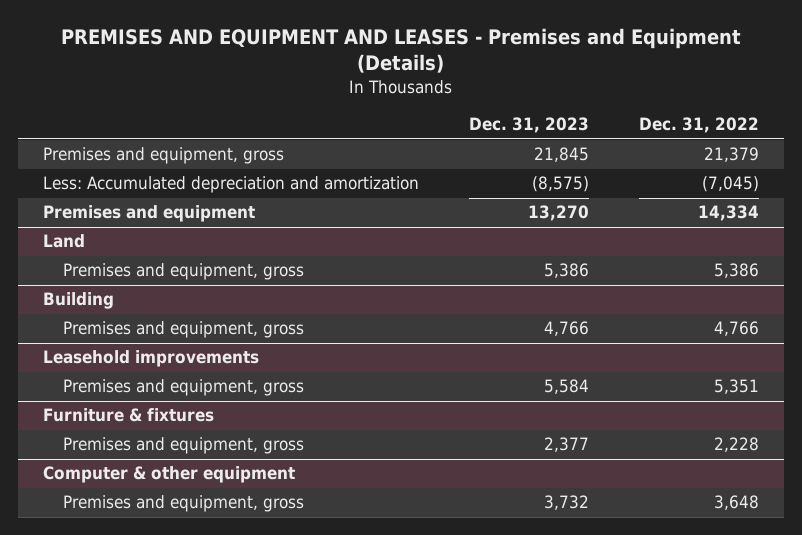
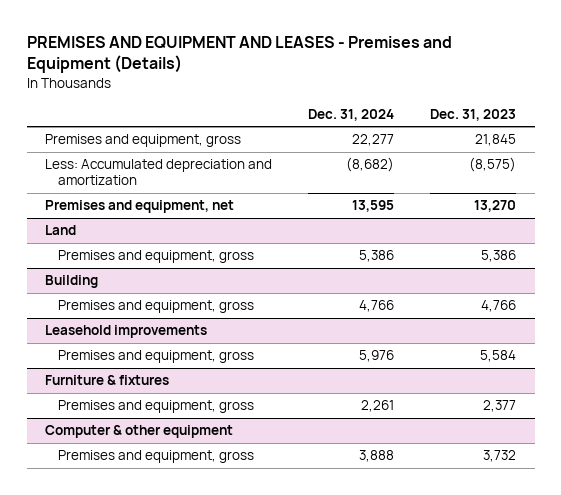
- | Dec. 31, 2023 | Dec. 31, 2022
+ | Dec. 31, 2024 | Dec. 31, 2023
- Premises and equipment | 13,270 | 14,334
+ Premises and equipment, net | 13,595 | 13,270

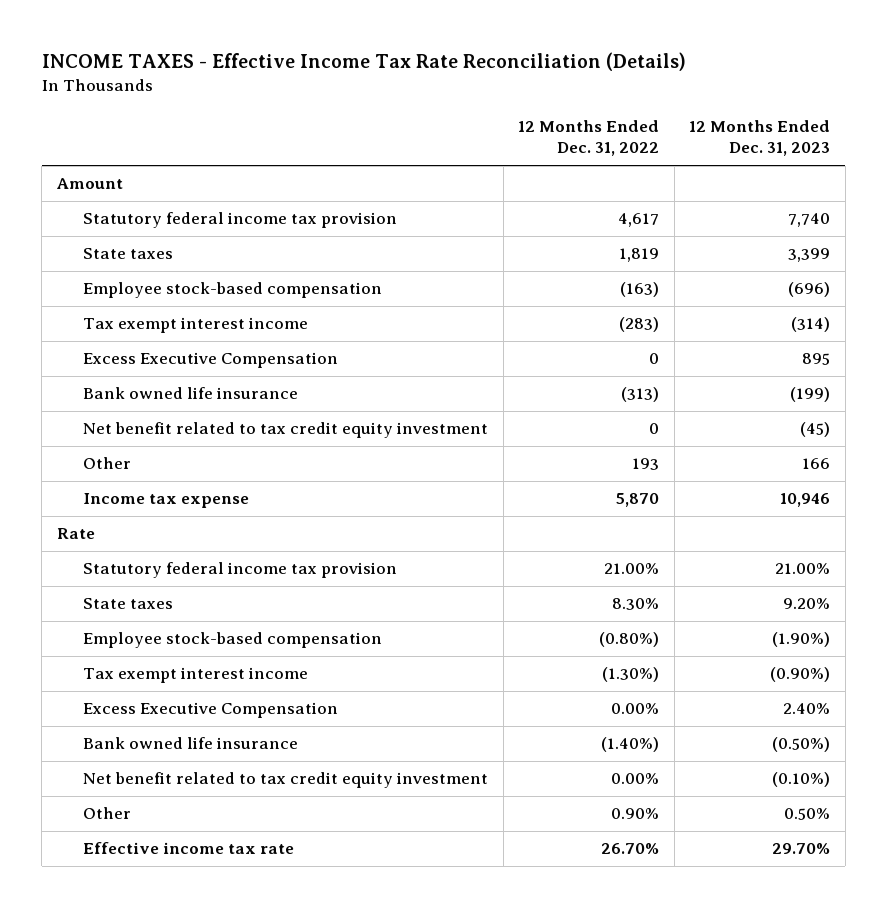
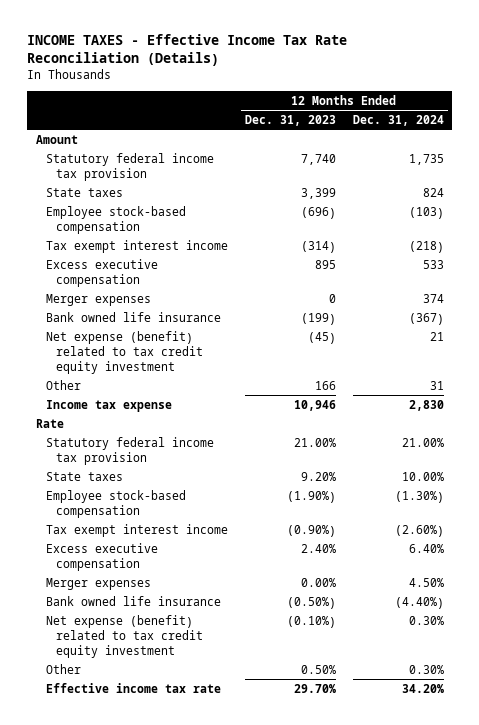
- | 12 Months Ended Dec. 31, 2022 | 12 Months Ended Dec. 31, 2023
+ | 12 Months Ended Dec. 31, 2023 | 12 Months Ended Dec. 31, 2024
- Excess Executive Compensation | 0 | 895
+ Excess executive compensation | 895 | 533
+ Merger expenses | 0 | 374
- Net benefit related to tax credit equity investment | 0 | (45)
+ Net expense (benefit) related to tax credit equity investment | (45) | 21
- Excess Executive Compensation | 0.00% | 2.40%
+ Excess executive compensation | 2.40% | 6.40%
+ Merger expenses | 0.00% | 4.50%
- Net benefit related to tax credit equity investment | 0.00% | (0.10%)
+ Net expense (benefit) related to tax credit equity investment | (0.10%) | 0.30%

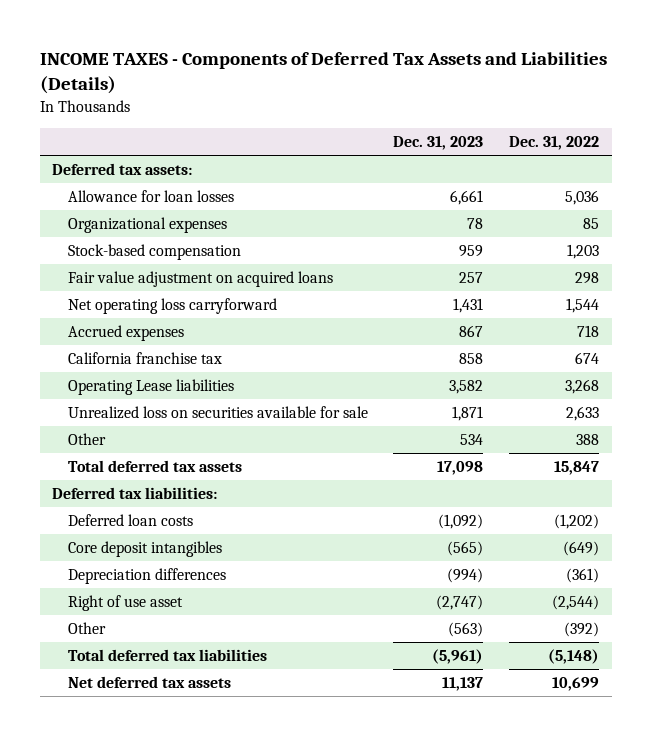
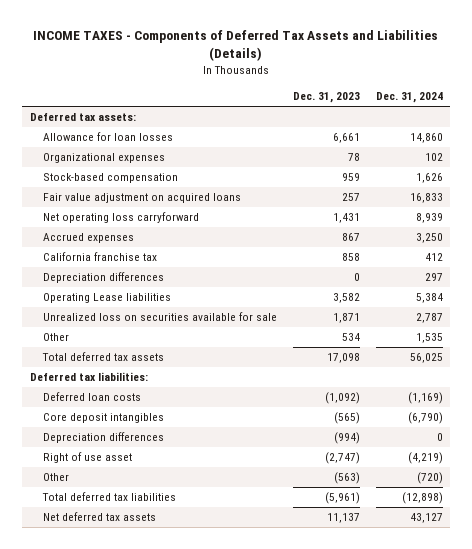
- | Dec. 31, 2023 | Dec. 31, 2022
+ | Dec. 31, 2023 | Dec. 31, 2024
+ Depreciation differences | 0 | 297

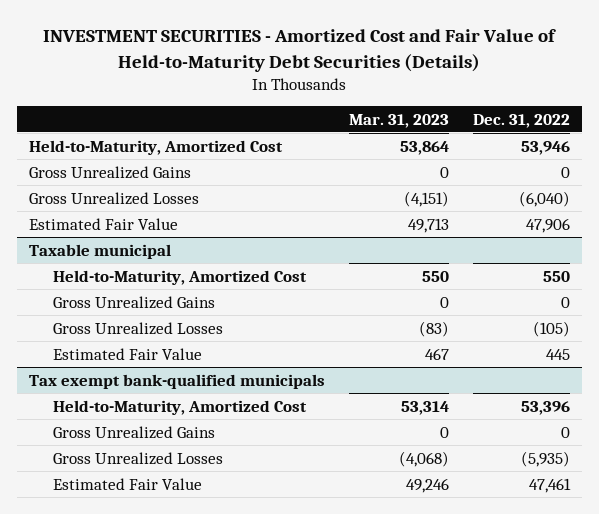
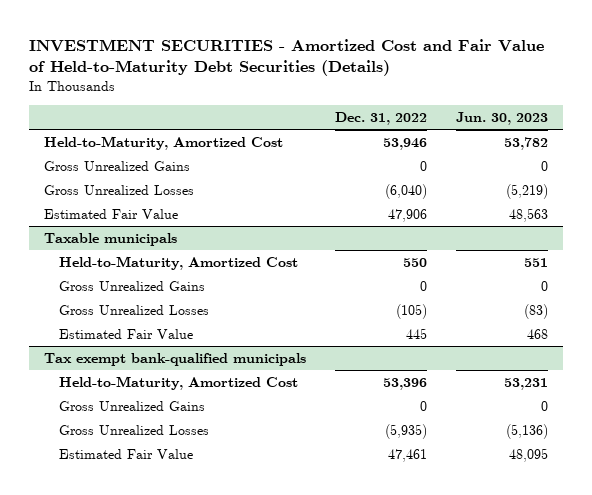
- | Mar. 31, 2023 | Dec. 31, 2022
+ | Dec. 31, 2022 | Jun. 30, 2023
- Taxable municipal
+ Taxable municipals

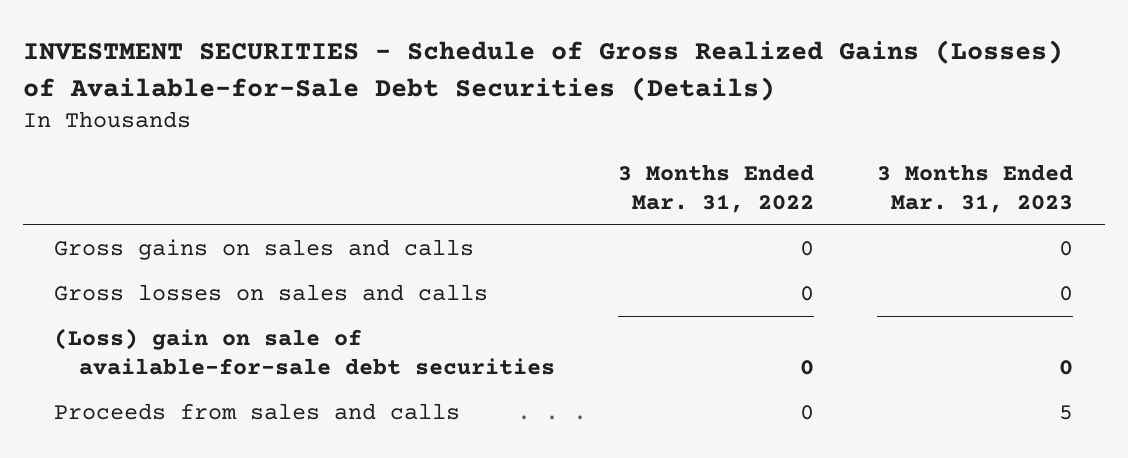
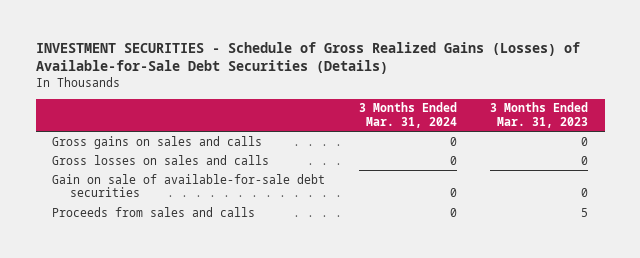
- | 3 Months Ended Mar. 31, 2022 | 3 Months Ended Mar. 31, 2023
+ | 3 Months Ended Mar. 31, 2024 | 3 Months Ended Mar. 31, 2023
- (Loss) gain on sale of available-for-sale debt securities | 0 | 0
+ Gain on sale of available-for-sale debt securities | 0 | 0

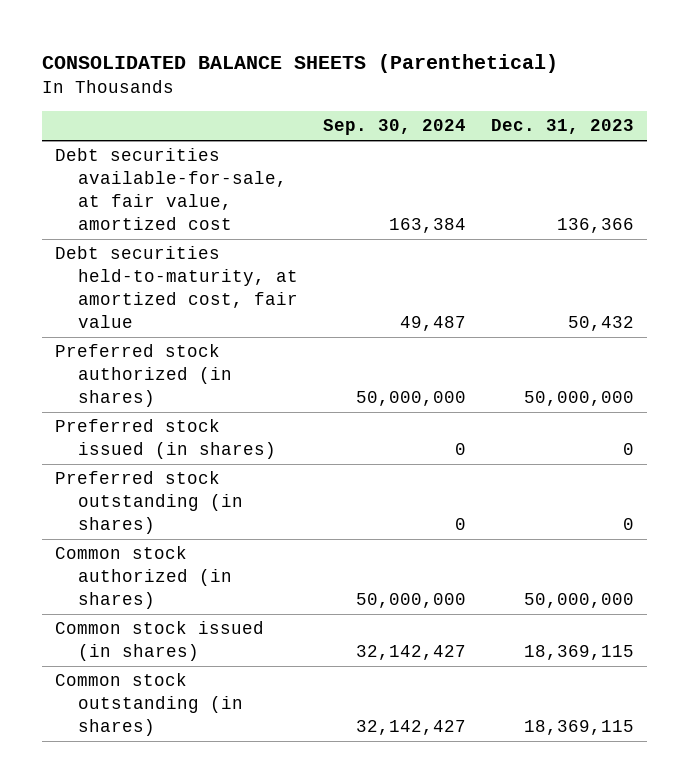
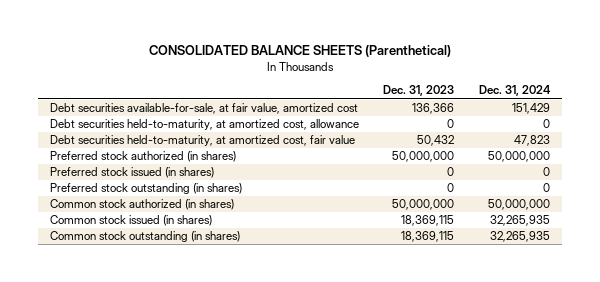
- | Sep. 30, 2024 | Dec. 31, 2023
+ | Dec. 31, 2023 | Dec. 31, 2024
+ Debt securities held-to-maturity, at amortized cost, allowance | 0 | 0

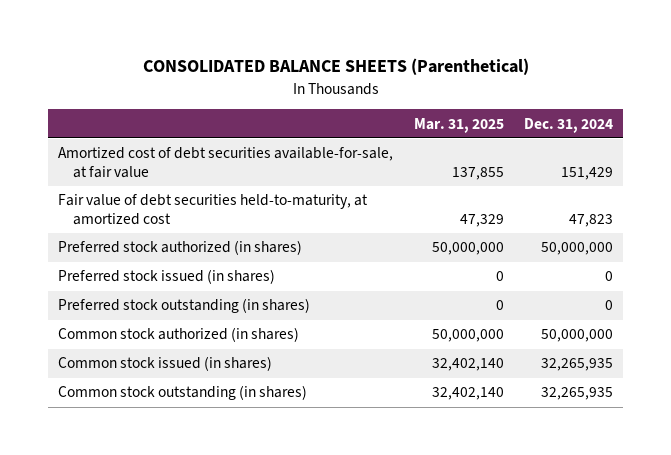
- | Dec. 31, 2023 | Dec. 31, 2024
+ | Mar. 31, 2025 | Dec. 31, 2024
- Debt securities available-for-sale, at fair value, amortized cost | 136,366 | 151,429
- Debt securities held-to-maturity, at amortized cost, allowance | 0 | 0
- Debt securities held-to-maturity, at amortized cost, fair value | 50,432 | 47,823
+ Amortized cost of debt securities available-for-sale, at fair value | 137,855 | 151,429
+ Fair value of debt securities held-to-maturity, at amortized cost | 47,329 | 47,823

